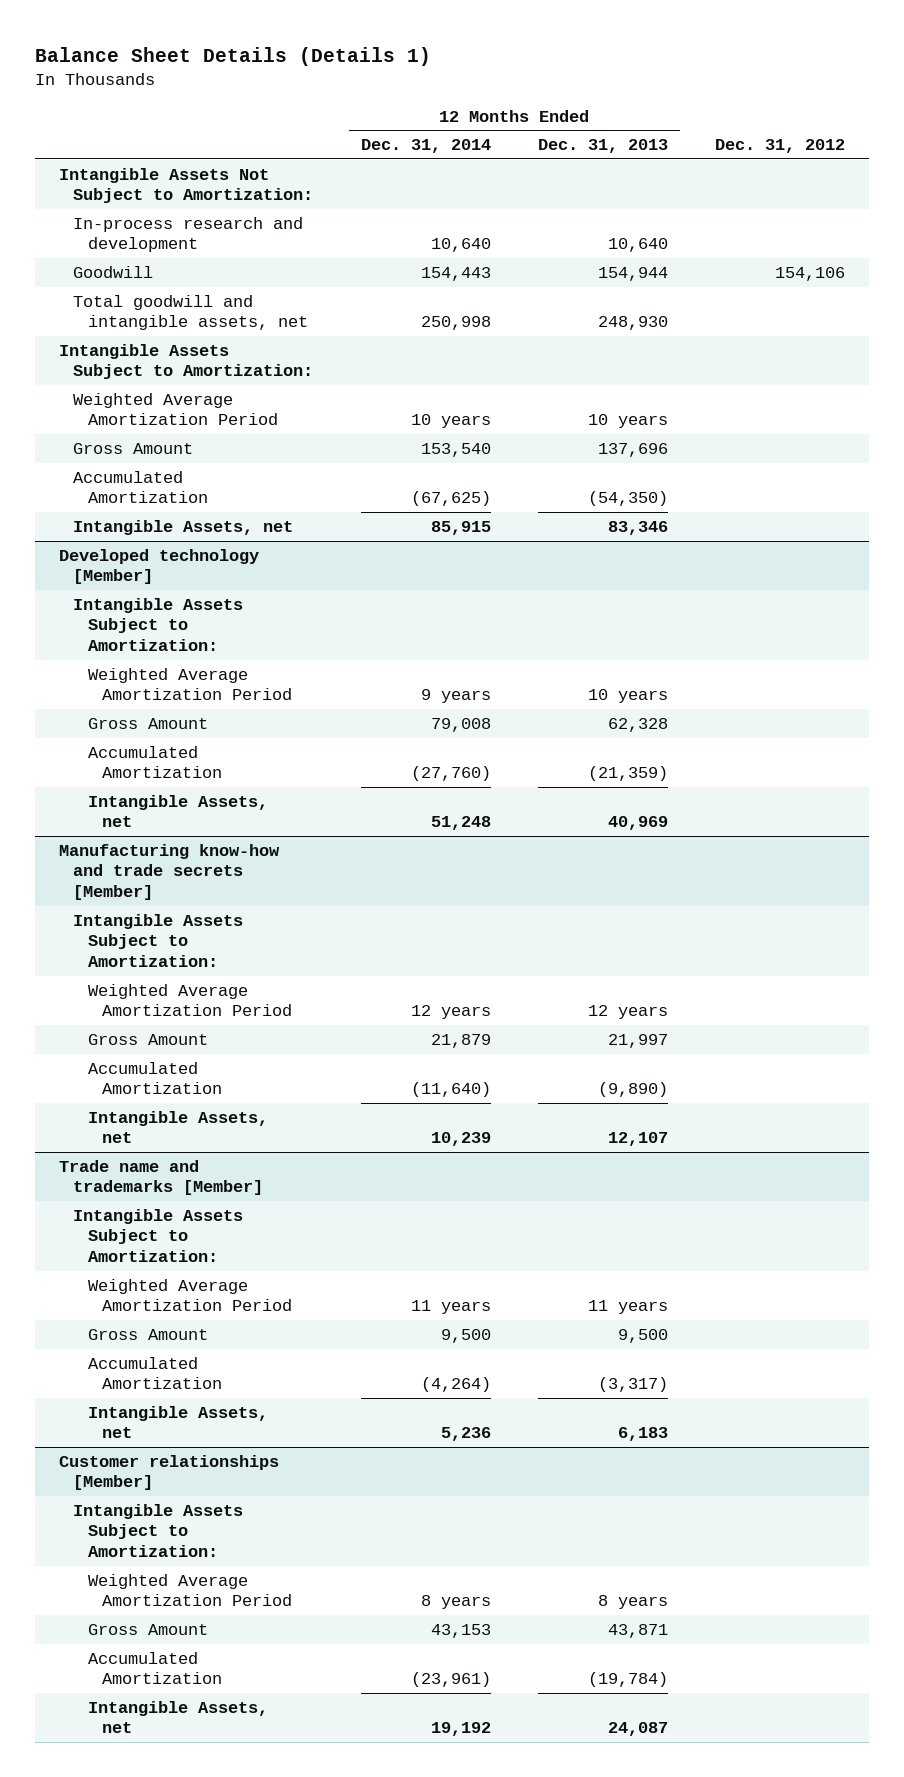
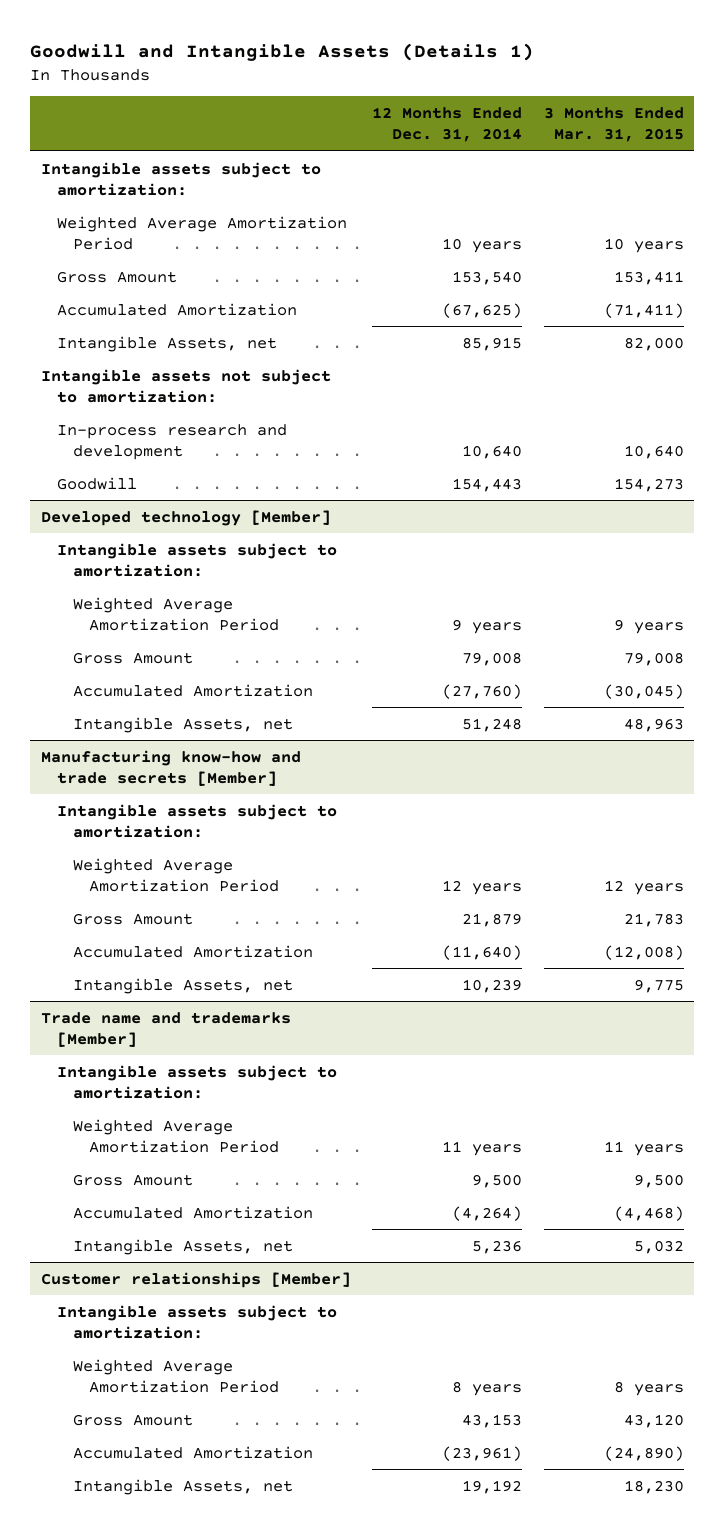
- Balance Sheet Details (Details 1)
+ Goodwill and Intangible Assets (Details 1)
- | 12 Months Ended Dec. 31, 2014 | 12 Months Ended Dec. 31, 2013 | Dec. 31, 2012
+ | 12 Months Ended Dec. 31, 2014 | 3 Months Ended Mar. 31, 2015
- Intangible Assets Not Subject to Amortization:
- Total goodwill and intangible assets, net | 250,998 | 248,930 |
- Intangible Assets Subject to Amortization:
+ Intangible assets subject to amortization:
+ Intangible assets not subject to amortization:
moved down: In-process research and development | 10,640 | 10,640
moved down: Goodwill | 154,443 | 154,273
@ Developed technology [Member]
- Intangible Assets Subject to Amortization:
+ Intangible assets subject to amortization:
@ Manufacturing know-how and trade secrets [Member]
- Intangible Assets Subject to Amortization:
+ Intangible assets subject to amortization:
@ Trade name and trademarks [Member]
- Intangible Assets Subject to Amortization:
+ Intangible assets subject to amortization:
@ Customer relationships [Member]
- Intangible Assets Subject to Amortization:
+ Intangible assets subject to amortization:

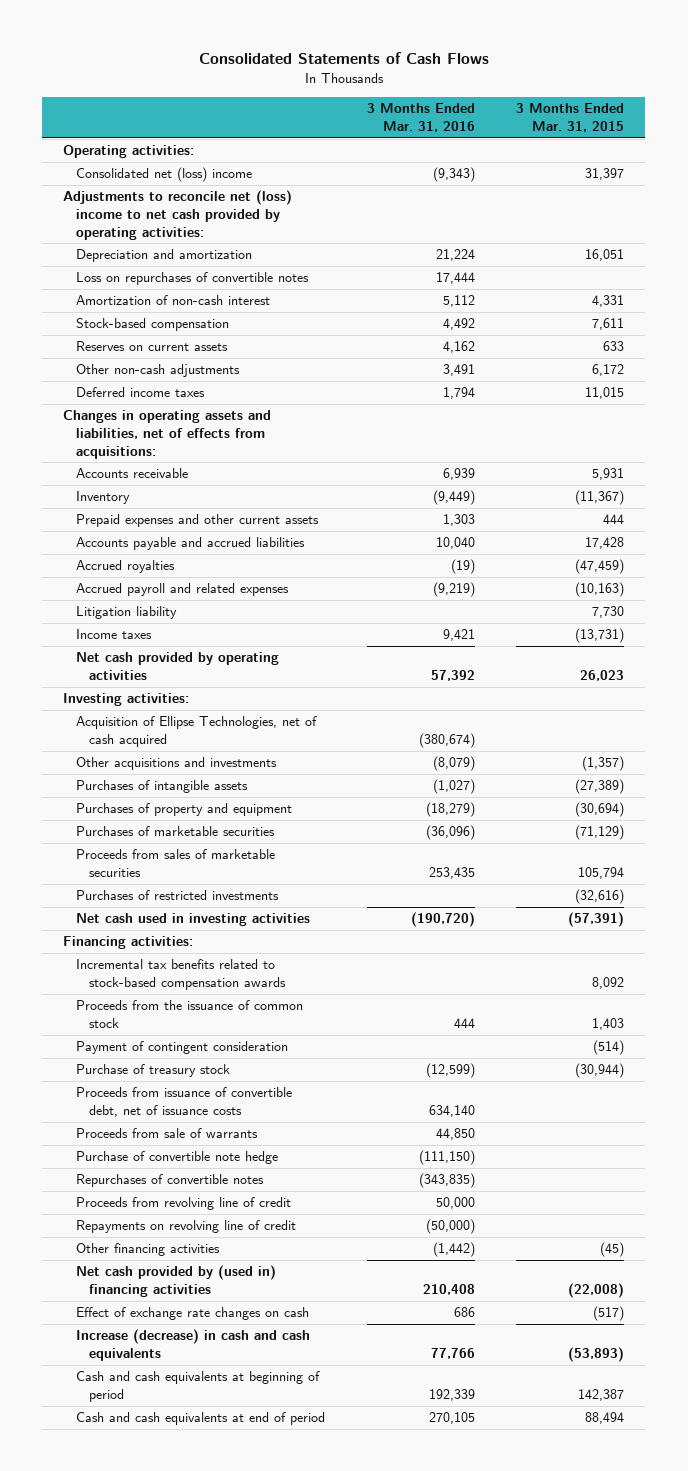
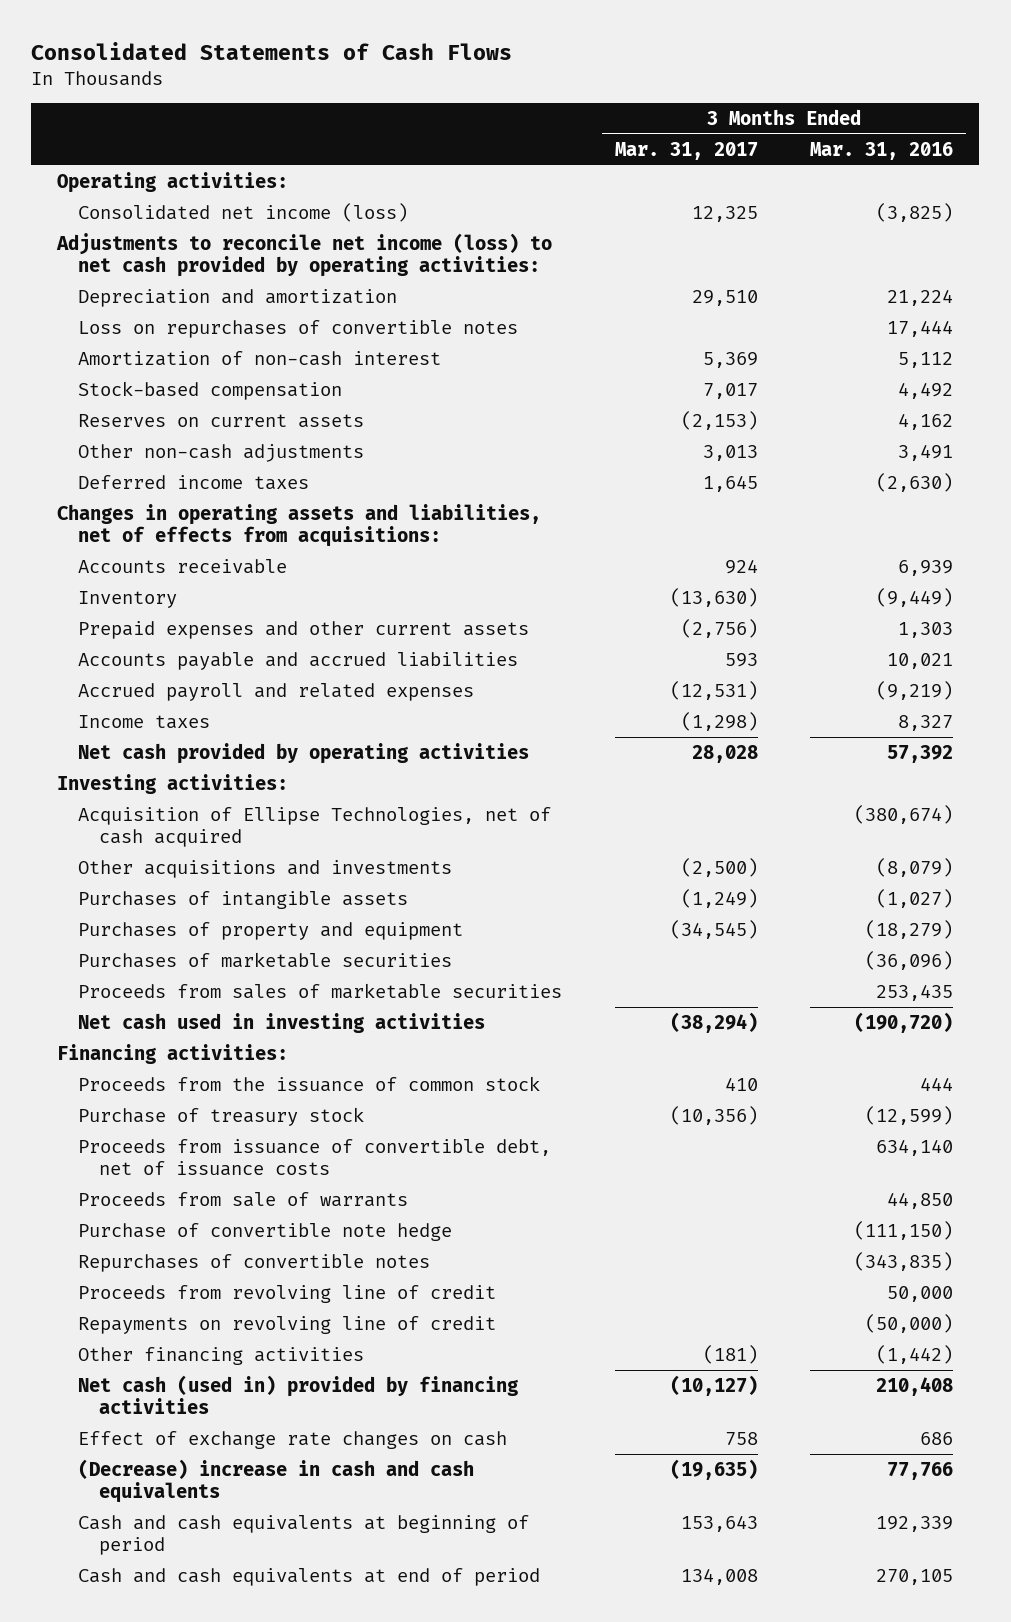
- | 3 Months Ended Mar. 31, 2016 | 3 Months Ended Mar. 31, 2015
+ | 3 Months Ended Mar. 31, 2017 | 3 Months Ended Mar. 31, 2016
- Consolidated net (loss) income | (9,343) | 31,397
- Adjustments to reconcile net (loss) income to net cash provided by operating activities:
+ Consolidated net income (loss) | 12,325 | (3,825)
+ Adjustments to reconcile net income (loss) to net cash provided by operating activities:
- Deferred income taxes | 1,794 | 11,015
+ Deferred income taxes | 1,645 | (2,630)
- Accounts payable and accrued liabilities | 10,040 | 17,428
- Accrued royalties | (19) | (47,459)
+ Accounts payable and accrued liabilities | 593 | 10,021
- Litigation liability | | 7,730
- Income taxes | 9,421 | (13,731)
+ Income taxes | (1,298) | 8,327
- Purchases of restricted investments | | (32,616)
- Incremental tax benefits related to stock-based compensation awards | | 8,092
- Payment of contingent consideration | | (514)
- Net cash provided by (used in) financing activities | 210,408 | (22,008)
+ Net cash (used in) provided by financing activities | (10,127) | 210,408
- Increase (decrease) in cash and cash equivalents | 77,766 | (53,893)
+ (Decrease) increase in cash and cash equivalents | (19,635) | 77,766

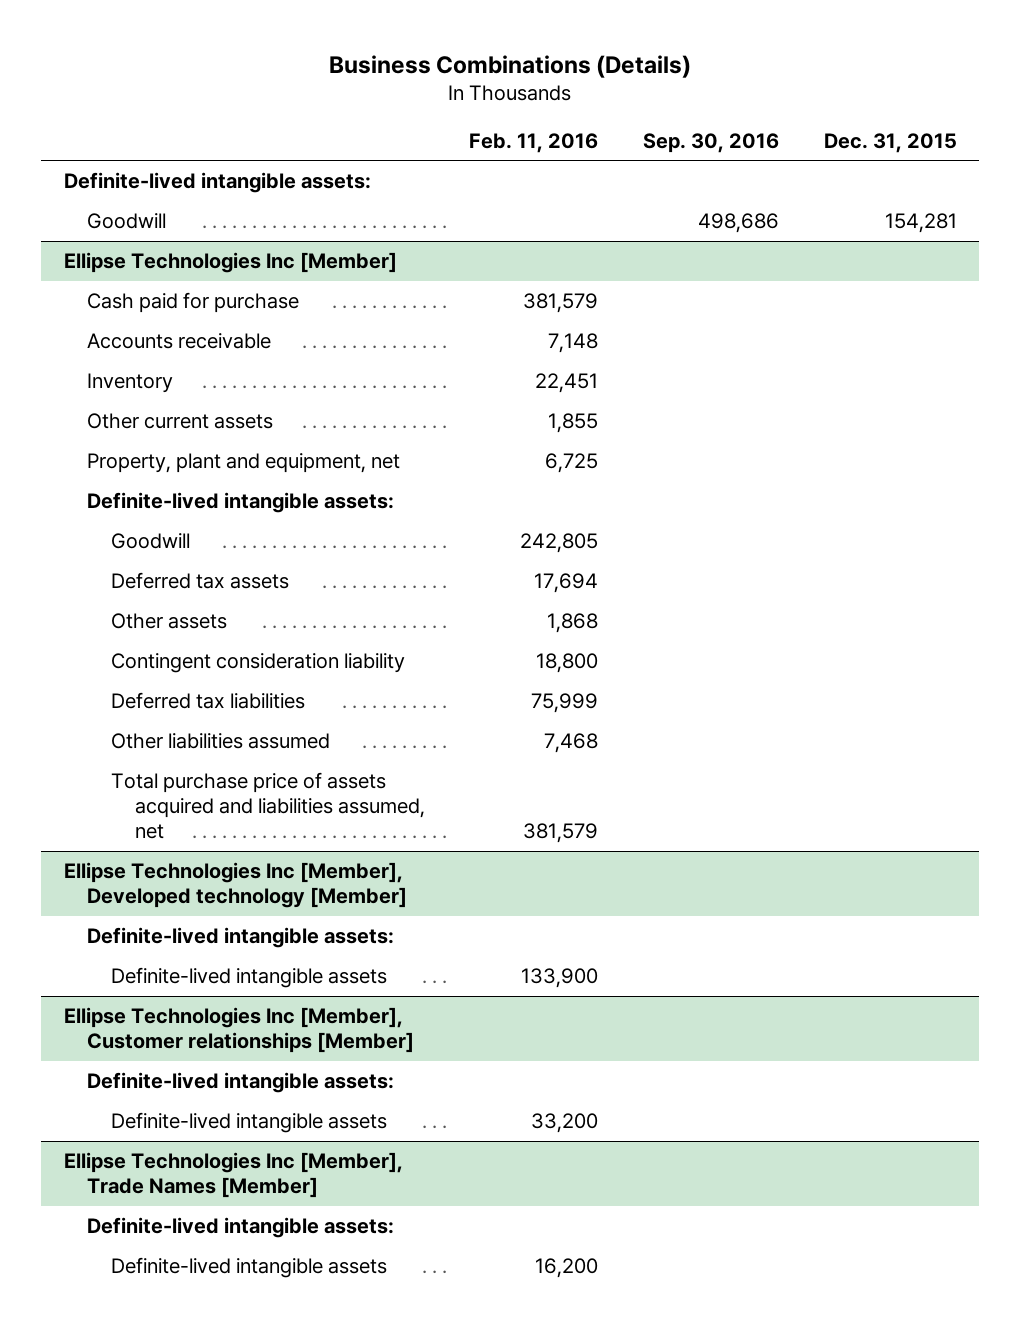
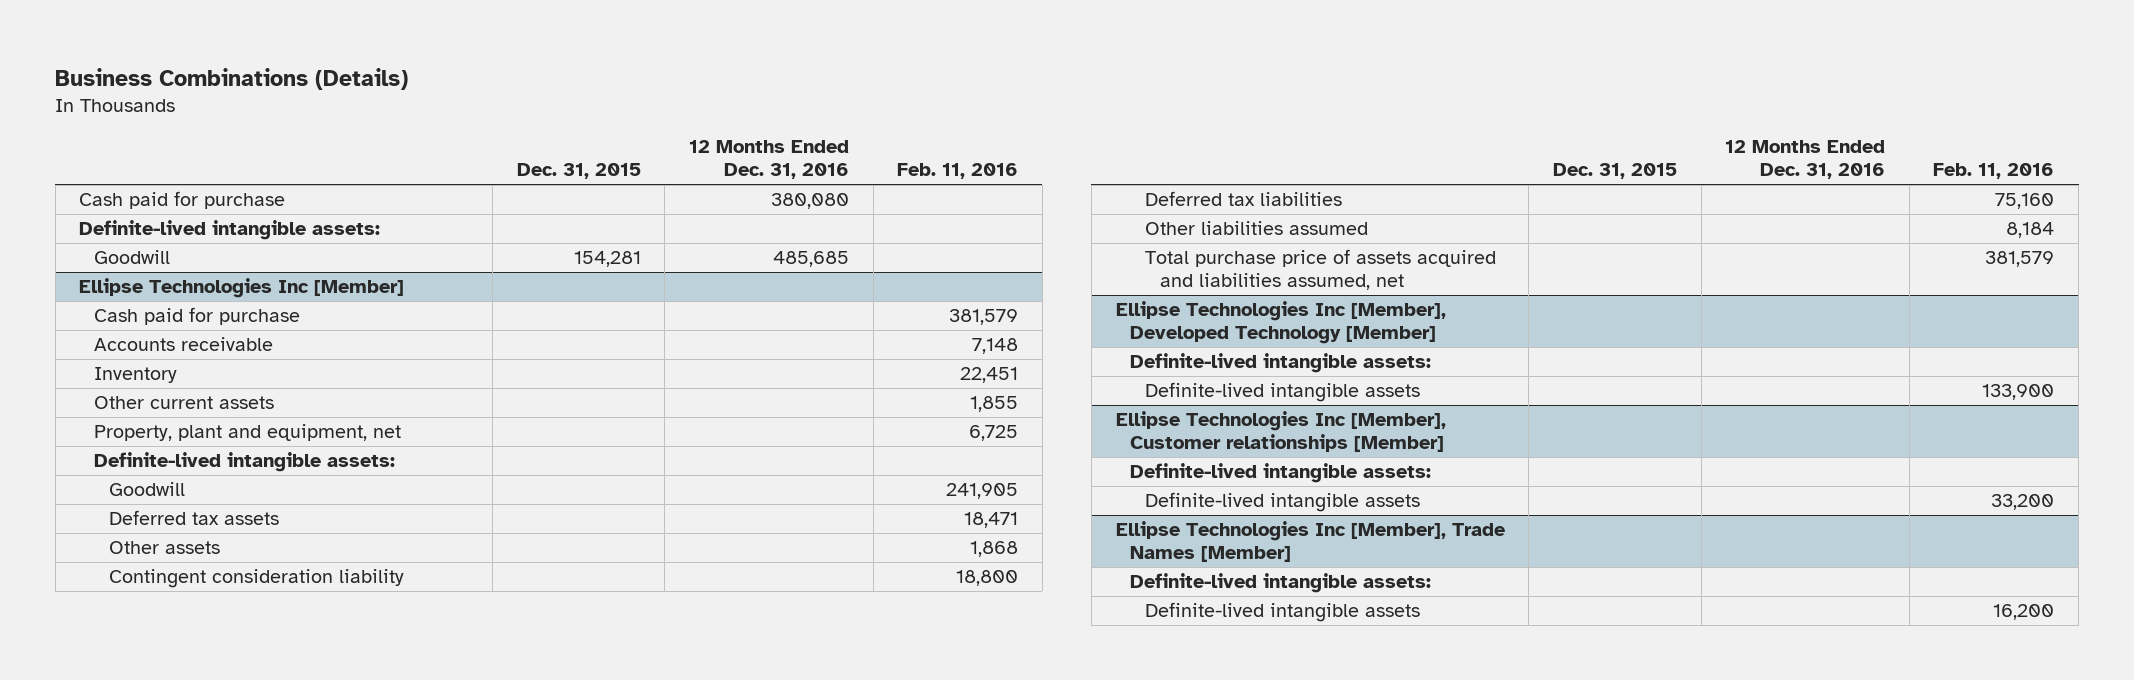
- | Feb. 11, 2016 | Sep. 30, 2016 | Dec. 31, 2015
+ | Dec. 31, 2015 | 12 Months Ended Dec. 31, 2016 | Feb. 11, 2016
+ Cash paid for purchase | | 380,080 |
@ Ellipse Technologies Inc [Member]
- Goodwill | 242,805 | |
- Deferred tax assets | 17,694 | |
+ Goodwill | | | 241,905
+ Deferred tax assets | | | 18,471
- Deferred tax liabilities | 75,999 | |
- Other liabilities assumed | 7,468 | |
+ Deferred tax liabilities | | | 75,160
+ Other liabilities assumed | | | 8,184
- Ellipse Technologies Inc [Member], Developed technology [Member]
+ Ellipse Technologies Inc [Member], Developed Technology [Member]

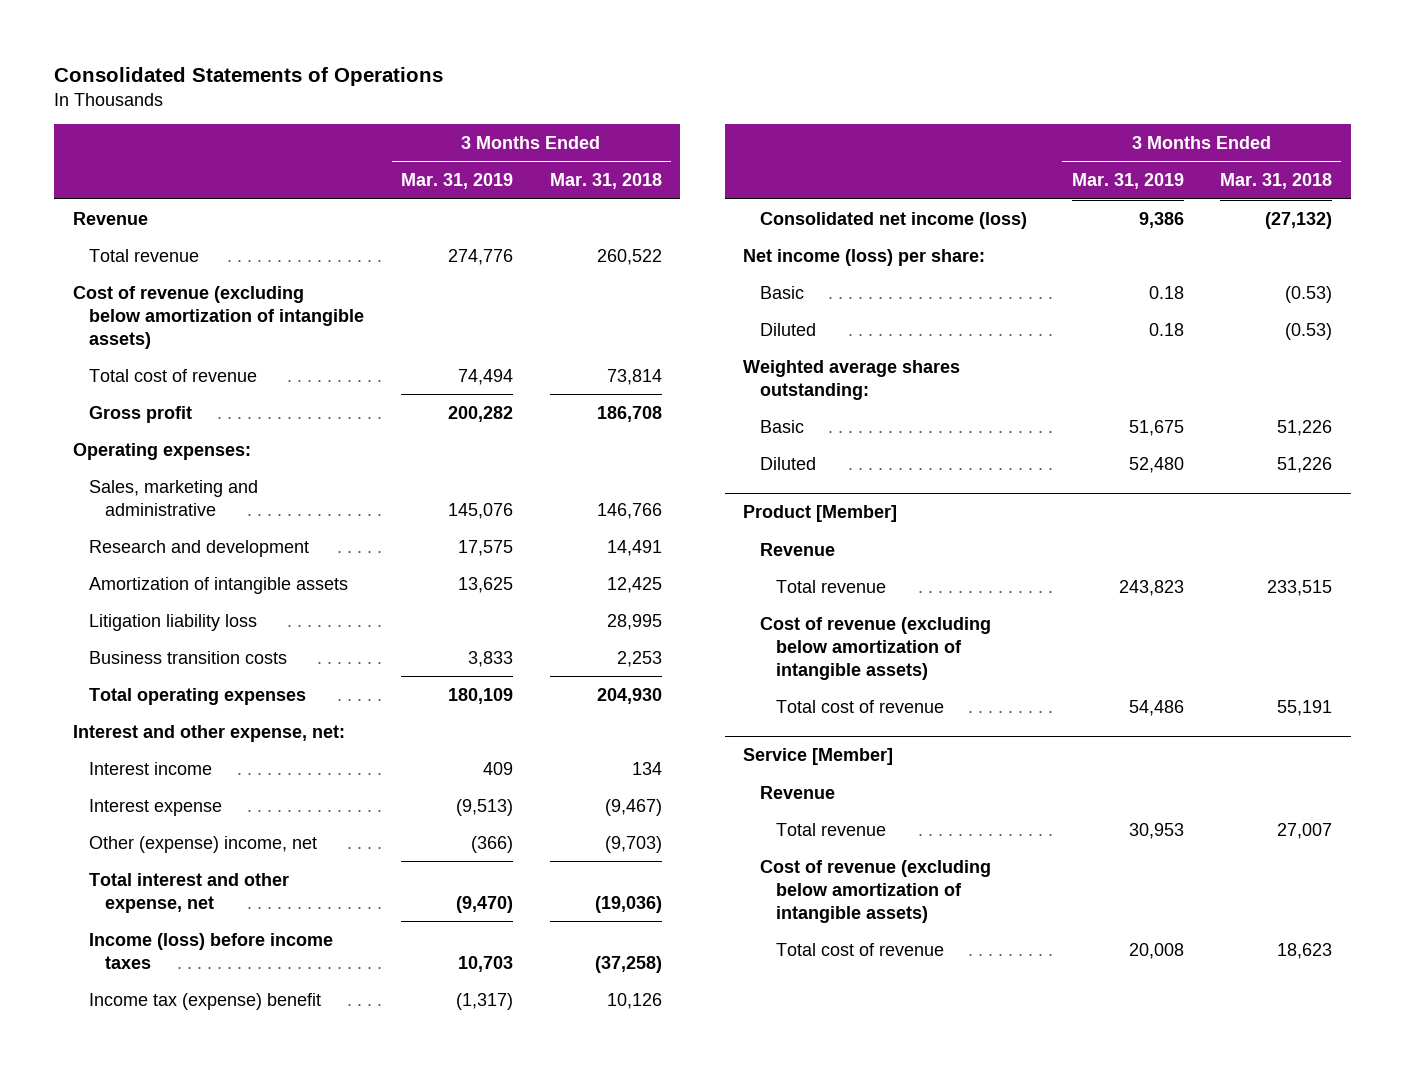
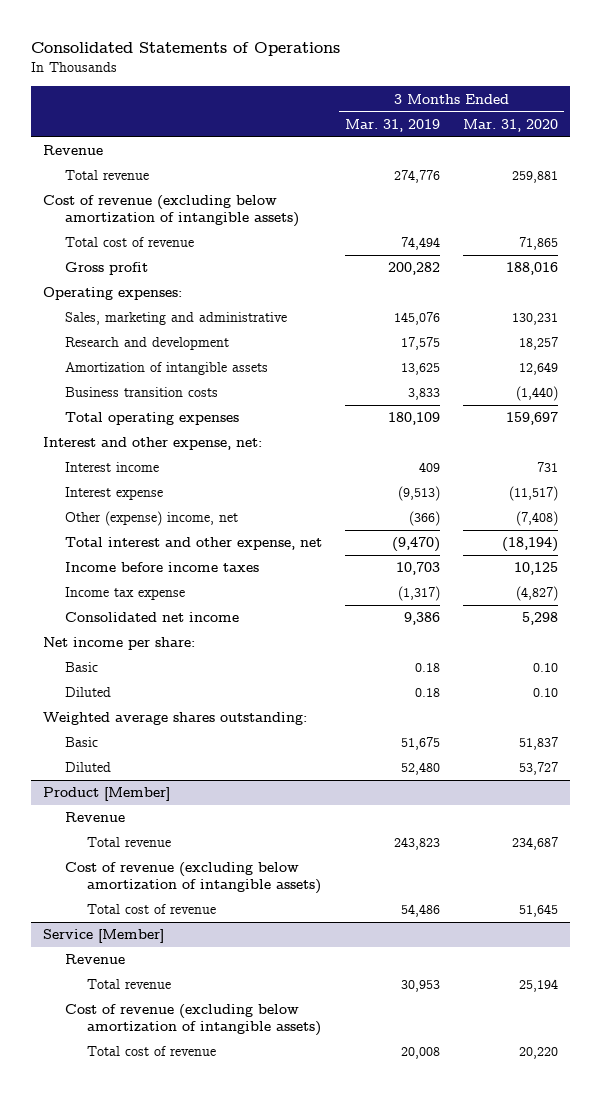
- | 3 Months Ended Mar. 31, 2019 | 3 Months Ended Mar. 31, 2018
+ | 3 Months Ended Mar. 31, 2019 | 3 Months Ended Mar. 31, 2020
- Litigation liability loss | | 28,995
- Income (loss) before income taxes | 10,703 | (37,258)
- Income tax (expense) benefit | (1,317) | 10,126
- Consolidated net income (loss) | 9,386 | (27,132)
- Net income (loss) per share:
+ Income before income taxes | 10,703 | 10,125
+ Income tax expense | (1,317) | (4,827)
+ Consolidated net income | 9,386 | 5,298
+ Net income per share:

